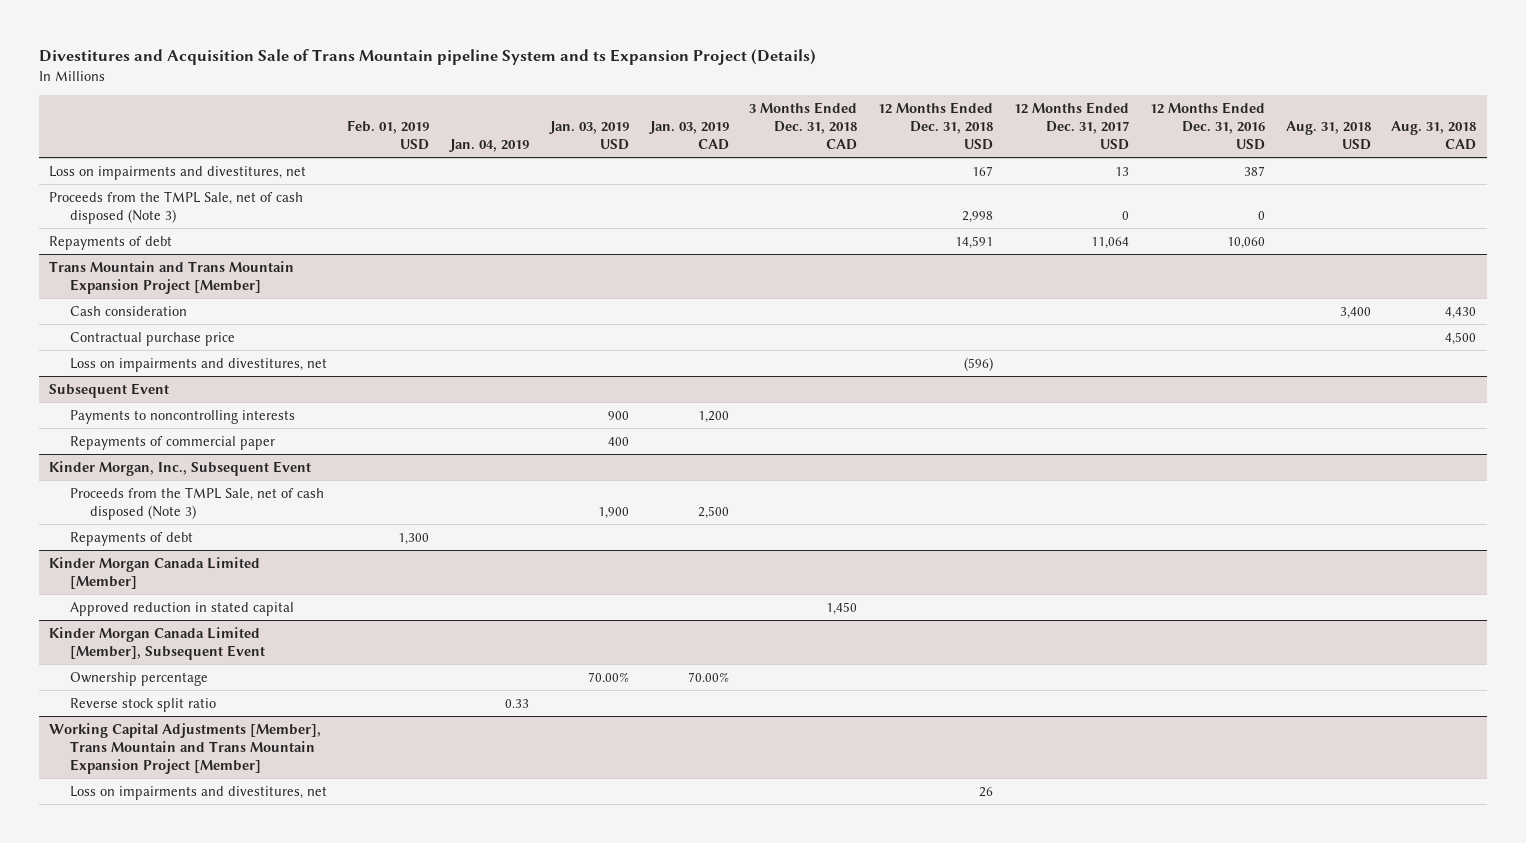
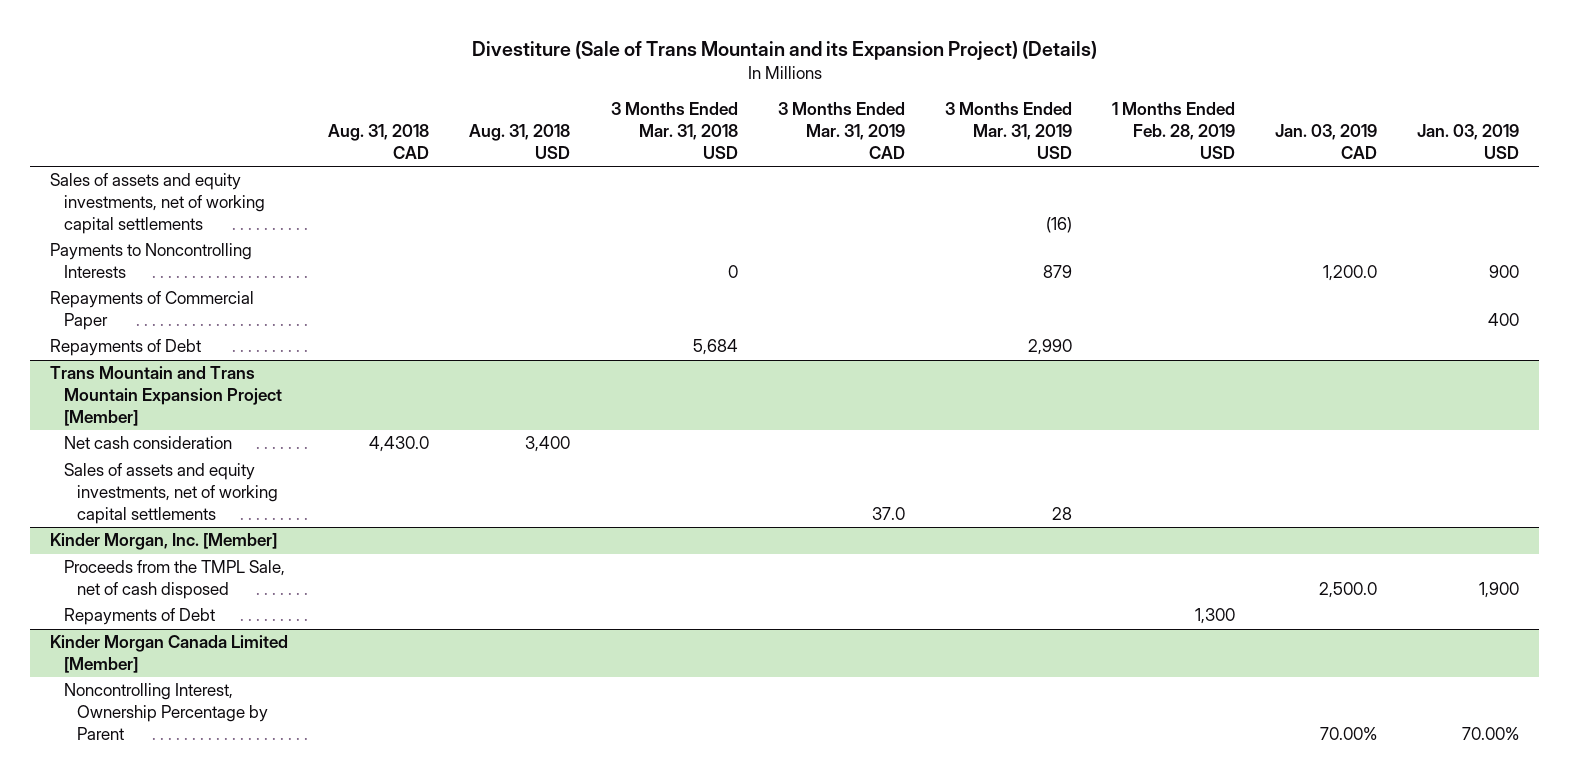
- Divestitures and Acquisition Sale of Trans Mountain pipeline System and ts Expansion Project (Details)
+ Divestiture (Sale of Trans Mountain and its Expansion Project) (Details)
- | Feb. 01, 2019 USD | Jan. 04, 2019 | Jan. 03, 2019 USD | Jan. 03, 2019 CAD | 3 Months Ended Dec. 31, 2018 CAD | 12 Months Ended Dec. 31, 2018 USD | 12 Months Ended Dec. 31, 2017 USD | 12 Months Ended Dec. 31, 2016 USD | Aug. 31, 2018 USD | Aug. 31, 2018 CAD
+ | Aug. 31, 2018 CAD | Aug. 31, 2018 USD | 3 Months Ended Mar. 31, 2018 USD | 3 Months Ended Mar. 31, 2019 CAD | 3 Months Ended Mar. 31, 2019 USD | 1 Months Ended Feb. 28, 2019 USD | Jan. 03, 2019 CAD | Jan. 03, 2019 USD
- Loss on impairments and divestitures, net | | | | | | 167 | 13 | 387 | |
- Proceeds from the TMPL Sale, net of cash disposed (Note 3) | | | | | | 2,998 | 0 | 0 | |
- Repayments of debt | | | | | | 14,591 | 11,064 | 10,060 | |
+ Sales of assets and equity investments, net of working capital settlements | | | | | (16) | | |
+ Payments to Noncontrolling Interests | | | 0 | | 879 | | 1,200.0 | 900
+ Repayments of Commercial Paper | | | | | | | | 400
+ Repayments of Debt | | | 5,684 | | 2,990 | | |
@ Trans Mountain and Trans Mountain Expansion Project [Member]
- Cash consideration | | | | | | | | | 3,400 | 4,430
- Contractual purchase price | | | | | | | | | | 4,500
- Loss on impairments and divestitures, net | | | | | | (596) | | | |
- Subsequent Event
- Payments to noncontrolling interests | | | 900 | 1,200 | | | | | |
- Repayments of commercial paper | | | 400 | | | | | | |
- Kinder Morgan, Inc., Subsequent Event
- Proceeds from the TMPL Sale, net of cash disposed (Note 3) | | | 1,900 | 2,500 | | | | | |
- Repayments of debt | 1,300 | | | | | | | | |
@ Trans Mountain and Trans Mountain Expansion Project [Member]
+ Net cash consideration | 4,430.0 | 3,400 | | | | | |
+ Sales of assets and equity investments, net of working capital settlements | | | | 37.0 | 28 | | |
+ Kinder Morgan, Inc. [Member]
+ Proceeds from the TMPL Sale, net of cash disposed | | | | | | | 2,500.0 | 1,900
+ Repayments of Debt | | | | | | 1,300 | |
@ Kinder Morgan Canada Limited [Member]
- Approved reduction in stated capital | | | | | 1,450 | | | | |
- Kinder Morgan Canada Limited [Member], Subsequent Event
- Ownership percentage | | | 70.00% | 70.00% | | | | | |
- Reverse stock split ratio | | 0.33 | | | | | | | |
- Working Capital Adjustments [Member], Trans Mountain and Trans Mountain Expansion Project [Member]
- Loss on impairments and divestitures, net | | | | | | 26 | | | |
@ Kinder Morgan Canada Limited [Member]
+ Noncontrolling Interest, Ownership Percentage by Parent | | | | | | | 70.00% | 70.00%

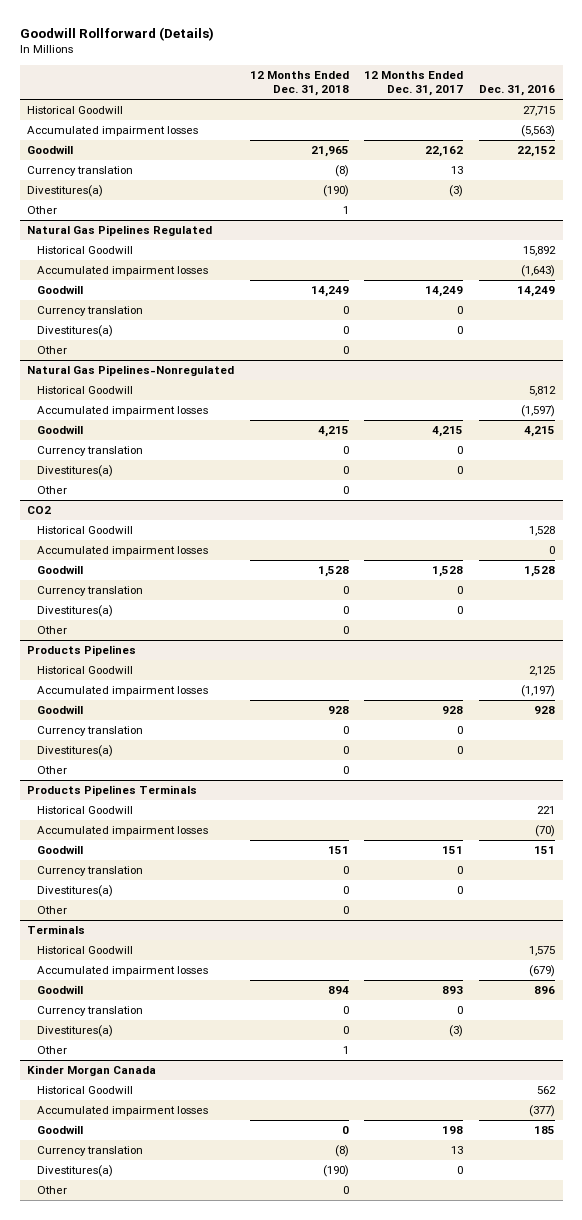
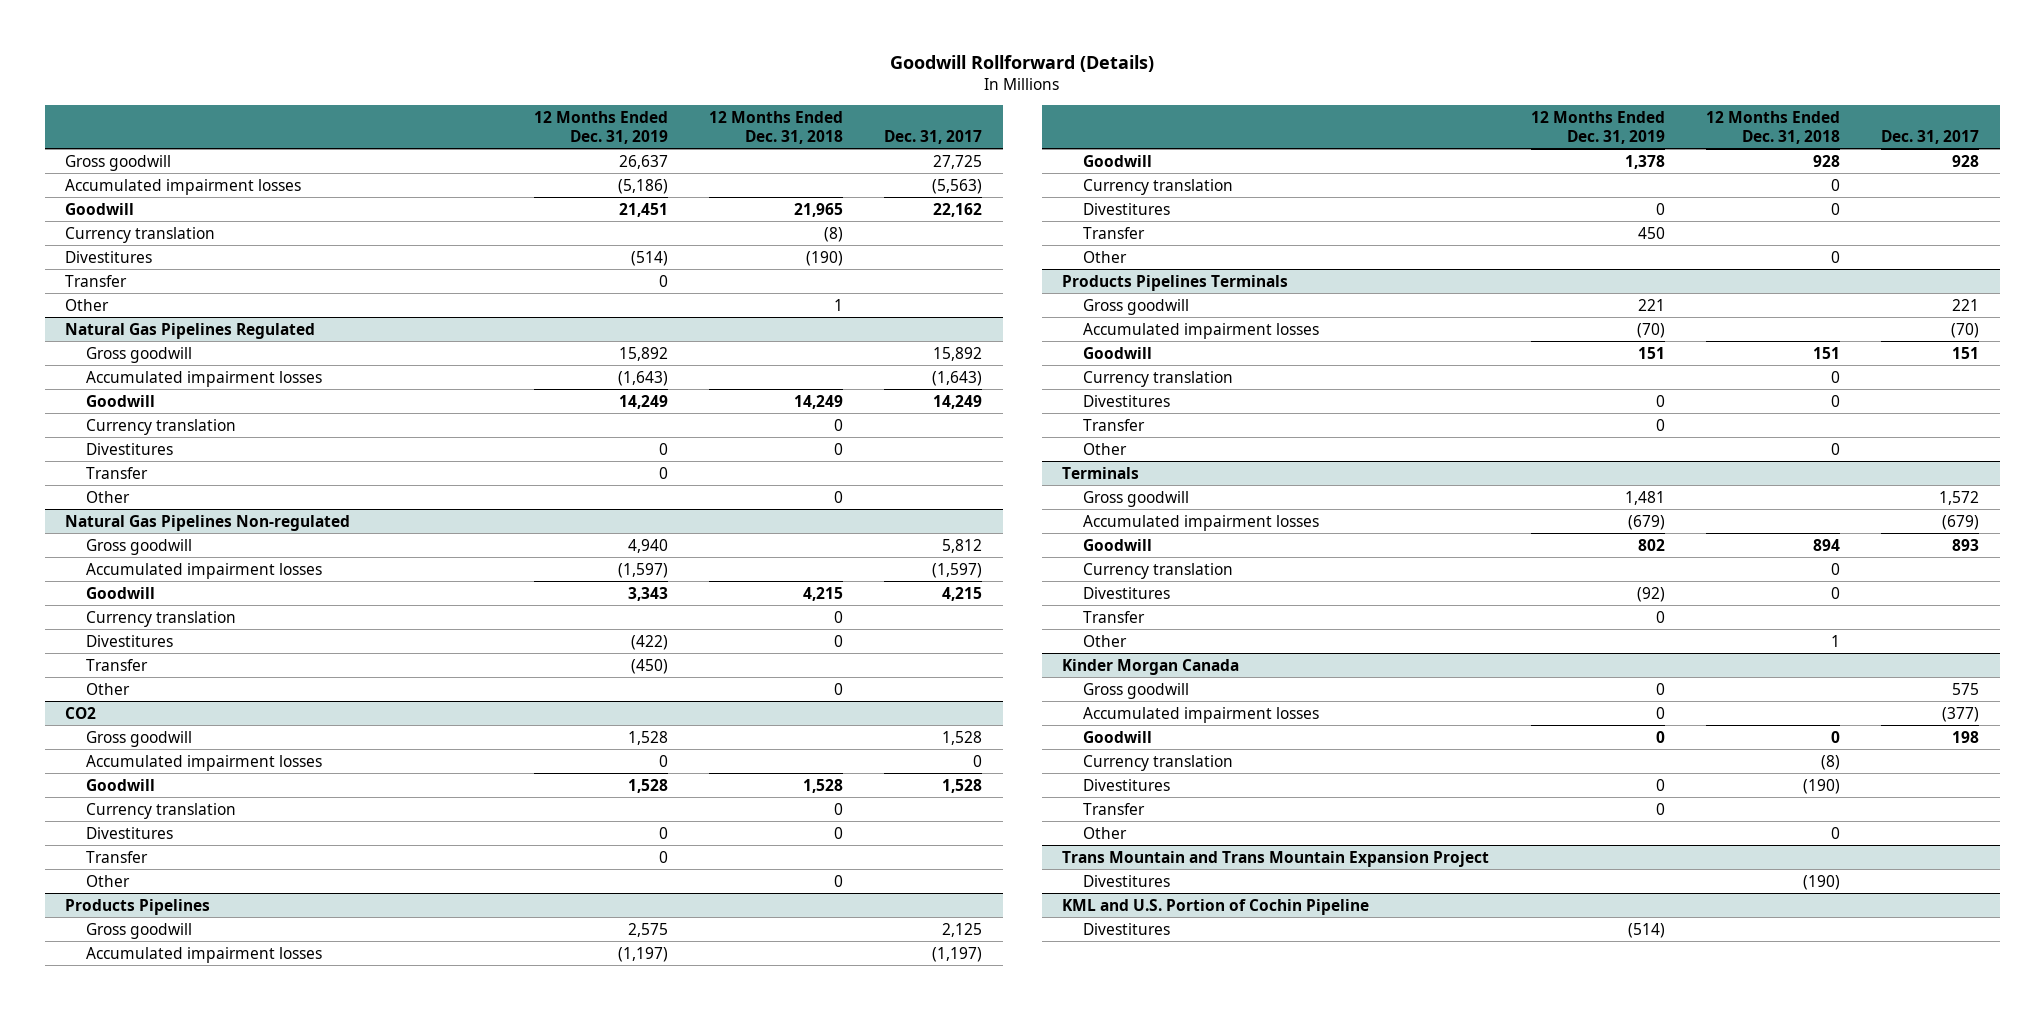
- | 12 Months Ended Dec. 31, 2018 | 12 Months Ended Dec. 31, 2017 | Dec. 31, 2016
+ | 12 Months Ended Dec. 31, 2019 | 12 Months Ended Dec. 31, 2018 | Dec. 31, 2017
- Historical Goodwill | | | 27,715
+ Gross goodwill | 26,637 | | 27,725
- Divestitures(a) | (190) | (3) |
+ Divestitures | (514) | (190) |
+ Transfer | 0 | |
@ Natural Gas Pipelines Regulated
- Historical Goodwill | | | 15,892
+ Gross goodwill | 15,892 | | 15,892
- Divestitures(a) | 0 | 0 |
+ Divestitures | 0 | 0 |
+ Transfer | 0 | |
- Natural Gas Pipelines-Nonregulated
- Historical Goodwill | | | 5,812
+ Natural Gas Pipelines Non-regulated
+ Gross goodwill | 4,940 | | 5,812
- Divestitures(a) | 0 | 0 |
+ Divestitures | (422) | 0 |
+ Transfer | (450) | |
@ CO2
- Historical Goodwill | | | 1,528
+ Gross goodwill | 1,528 | | 1,528
- Divestitures(a) | 0 | 0 |
+ Divestitures | 0 | 0 |
+ Transfer | 0 | |
@ Products Pipelines
- Historical Goodwill | | | 2,125
+ Gross goodwill | 2,575 | | 2,125
- Divestitures(a) | 0 | 0 |
+ Divestitures | 0 | 0 |
+ Transfer | 450 | |
@ Products Pipelines Terminals
- Historical Goodwill | | | 221
+ Gross goodwill | 221 | | 221
- Divestitures(a) | 0 | 0 |
+ Divestitures | 0 | 0 |
+ Transfer | 0 | |
@ Terminals
- Historical Goodwill | | | 1,575
+ Gross goodwill | 1,481 | | 1,572
- Divestitures(a) | 0 | (3) |
+ Divestitures | (92) | 0 |
+ Transfer | 0 | |
@ Kinder Morgan Canada
- Historical Goodwill | | | 562
+ Gross goodwill | 0 | | 575
- Divestitures(a) | (190) | 0 |
+ Divestitures | 0 | (190) |
+ Transfer | 0 | |
+ Trans Mountain and Trans Mountain Expansion Project
+ Divestitures | | (190) |
+ KML and U.S. Portion of Cochin Pipeline
+ Divestitures | (514) | |

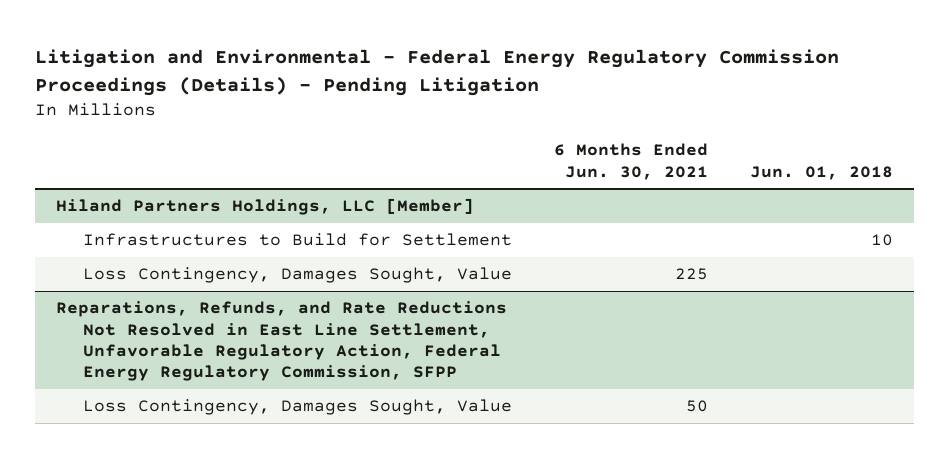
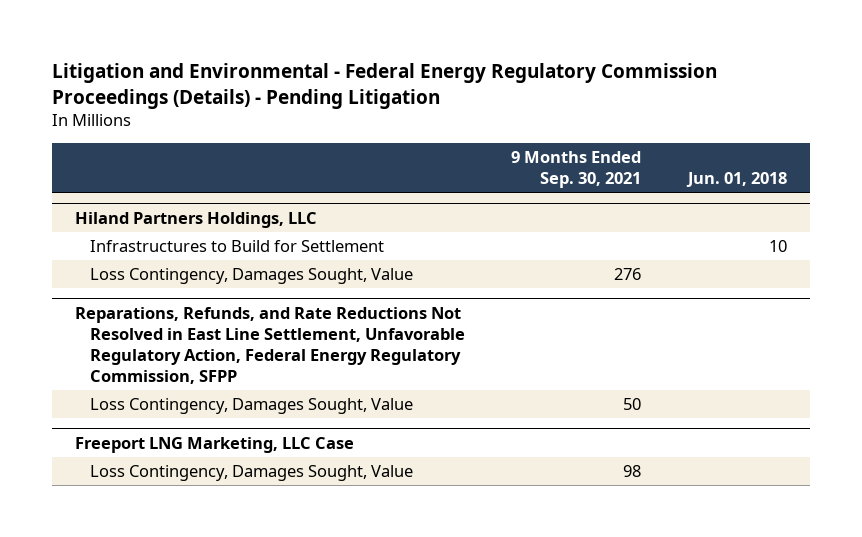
- | 6 Months Ended Jun. 30, 2021 | Jun. 01, 2018
+ | 9 Months Ended Sep. 30, 2021 | Jun. 01, 2018
- Hiland Partners Holdings, LLC [Member]
+ Hiland Partners Holdings, LLC
+ Freeport LNG Marketing, LLC Case
+ Loss Contingency, Damages Sought, Value | 98 |

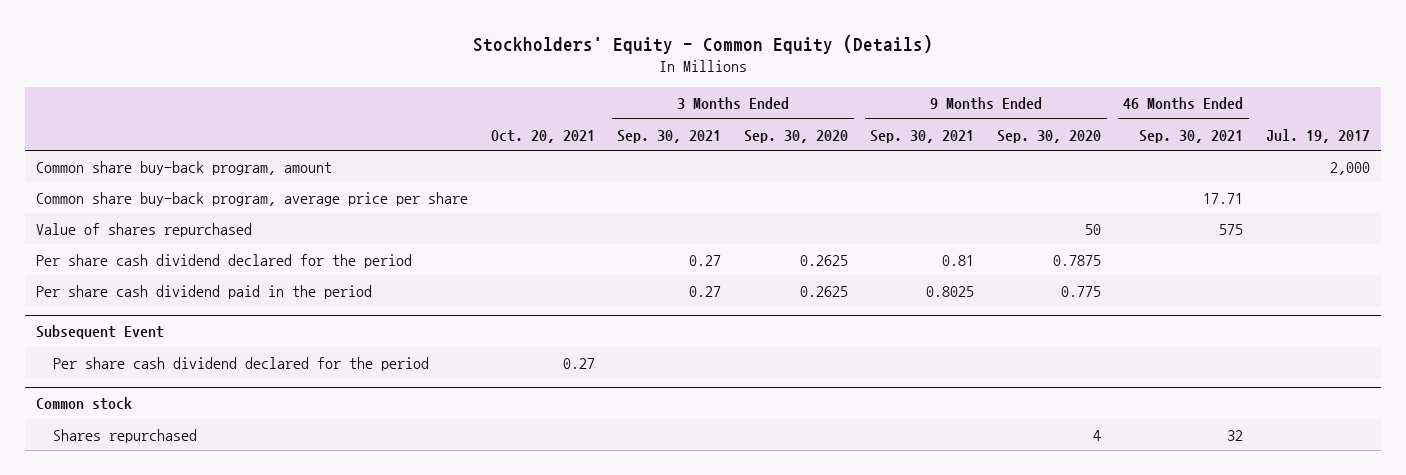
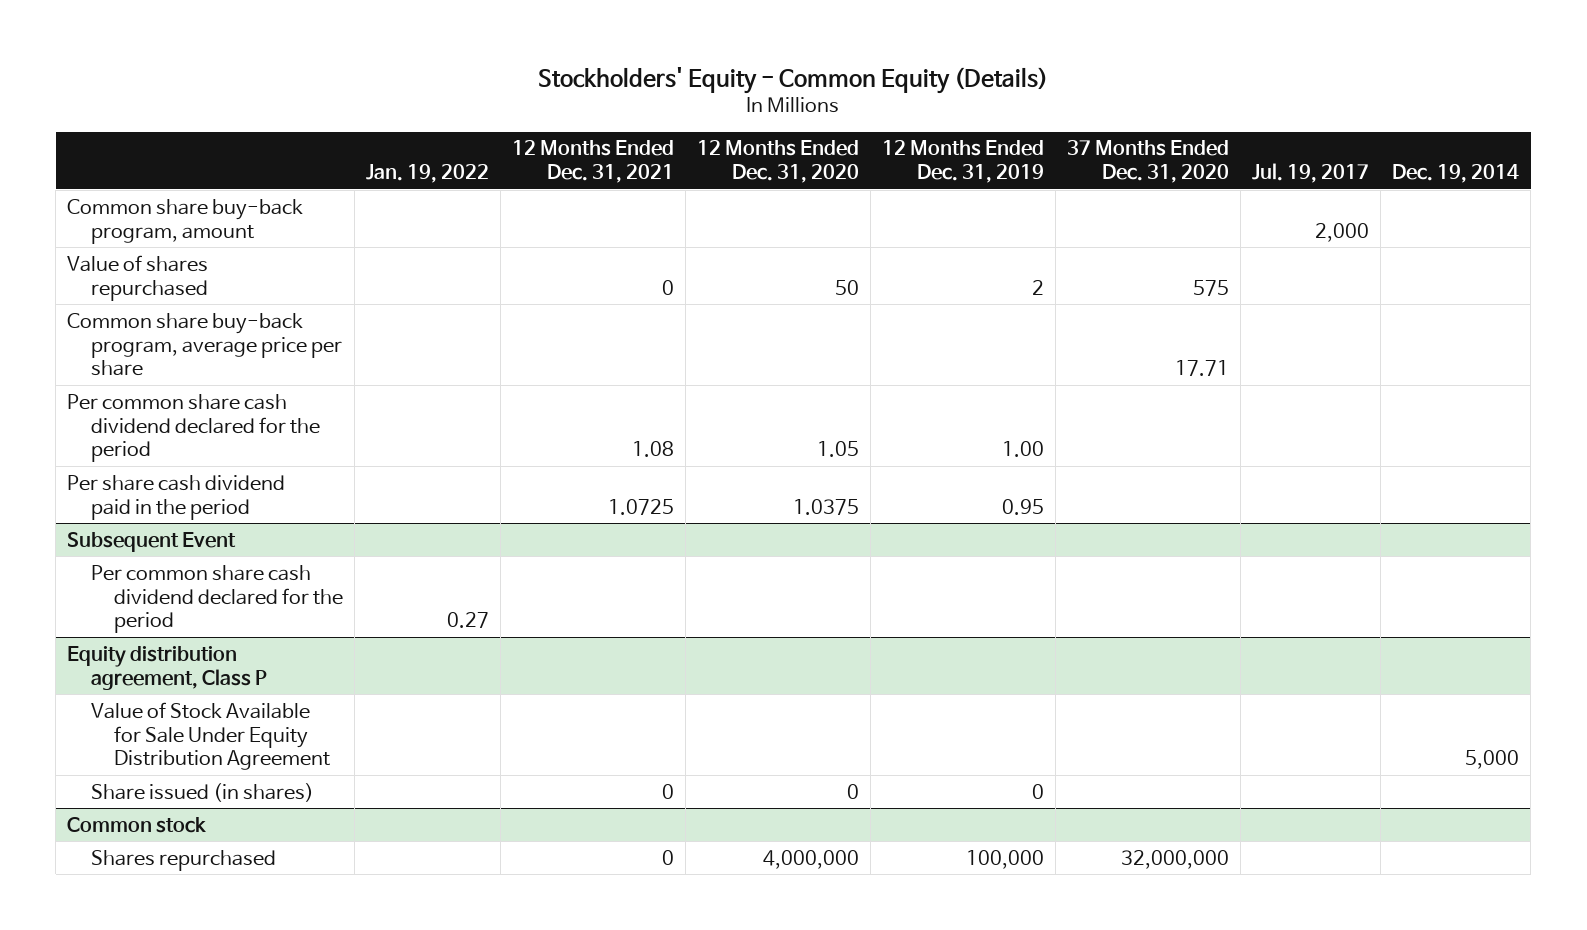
- | Oct. 20, 2021 | 3 Months Ended Sep. 30, 2021 | 3 Months Ended Sep. 30, 2020 | 9 Months Ended Sep. 30, 2021 | 9 Months Ended Sep. 30, 2020 | 46 Months Ended Sep. 30, 2021 | Jul. 19, 2017
+ | Jan. 19, 2022 | 12 Months Ended Dec. 31, 2021 | 12 Months Ended Dec. 31, 2020 | 12 Months Ended Dec. 31, 2019 | 37 Months Ended Dec. 31, 2020 | Jul. 19, 2017 | Dec. 19, 2014
- Per share cash dividend declared for the period | | 0.27 | 0.2625 | 0.81 | 0.7875 | |
moved down: Common share buy-back program, average price per share | | | | | 17.71 | |
+ Per common share cash dividend declared for the period | | 1.08 | 1.05 | 1.00 | | |
@ Subsequent Event
- Per share cash dividend declared for the period | 0.27 | | | | | |
+ Per common share cash dividend declared for the period | 0.27 | | | | | |
+ Equity distribution agreement, Class P
+ Value of Stock Available for Sale Under Equity Distribution Agreement | | | | | | | 5,000
+ Share issued (in shares) | | 0 | 0 | 0 | | |

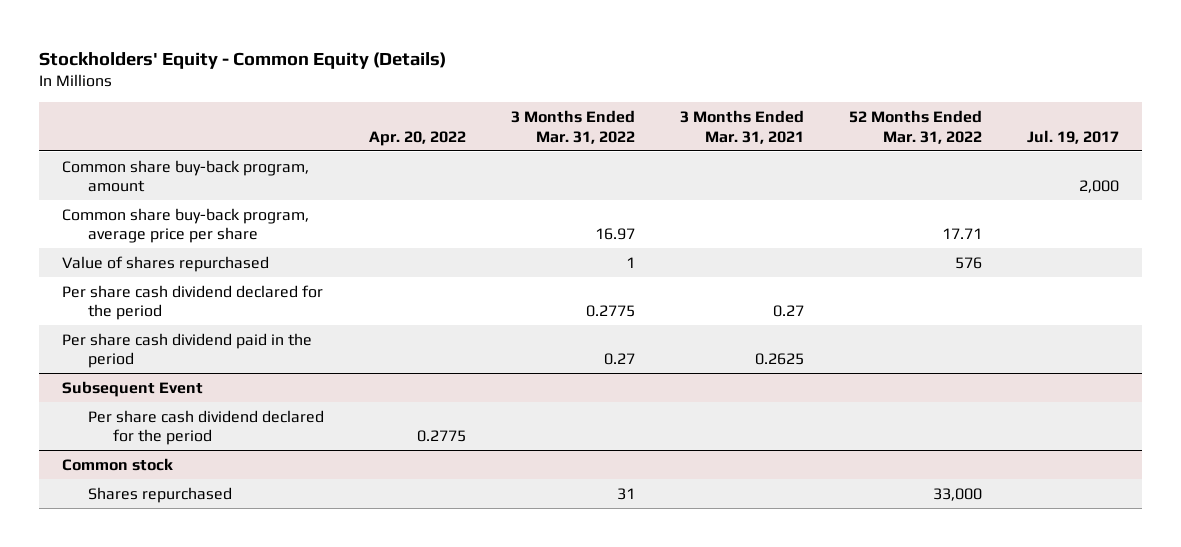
- | Jan. 19, 2022 | 12 Months Ended Dec. 31, 2021 | 12 Months Ended Dec. 31, 2020 | 12 Months Ended Dec. 31, 2019 | 37 Months Ended Dec. 31, 2020 | Jul. 19, 2017 | Dec. 19, 2014
+ | Apr. 20, 2022 | 3 Months Ended Mar. 31, 2022 | 3 Months Ended Mar. 31, 2021 | 52 Months Ended Mar. 31, 2022 | Jul. 19, 2017
- Per common share cash dividend declared for the period | | 1.08 | 1.05 | 1.00 | | |
moved down: Value of shares repurchased | | 1 | | 576 |
+ Per share cash dividend declared for the period | | 0.2775 | 0.27 | |
@ Subsequent Event
- Per common share cash dividend declared for the period | 0.27 | | | | | |
- Equity distribution agreement, Class P
- Value of Stock Available for Sale Under Equity Distribution Agreement | | | | | | | 5,000
- Share issued (in shares) | | 0 | 0 | 0 | | |
@ Subsequent Event
+ Per share cash dividend declared for the period | 0.2775 | | | |

